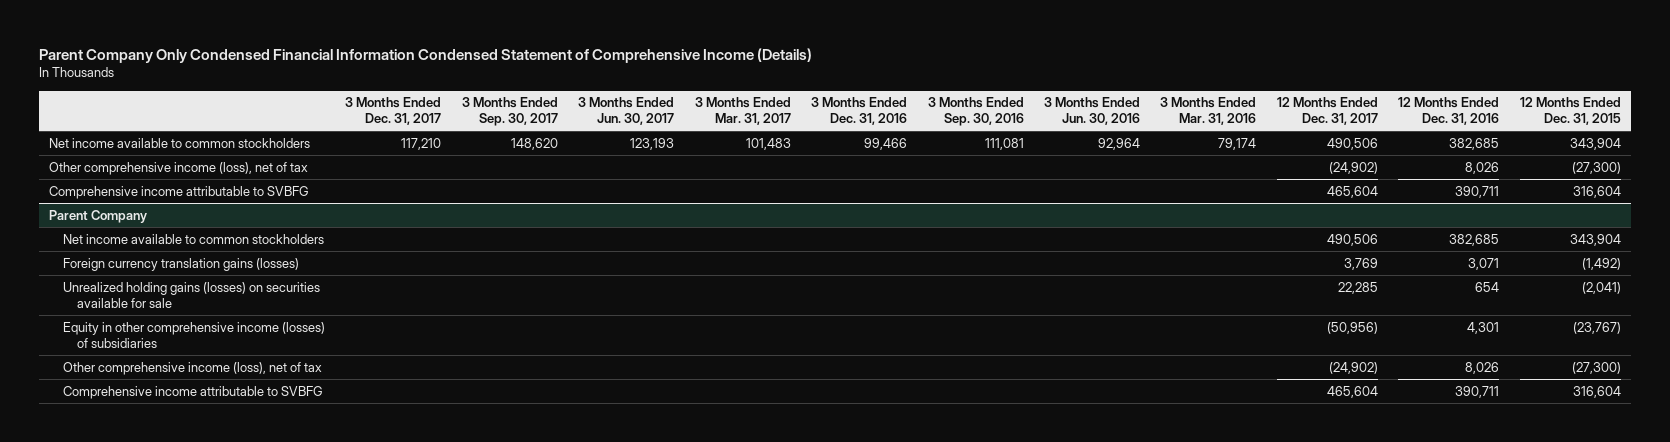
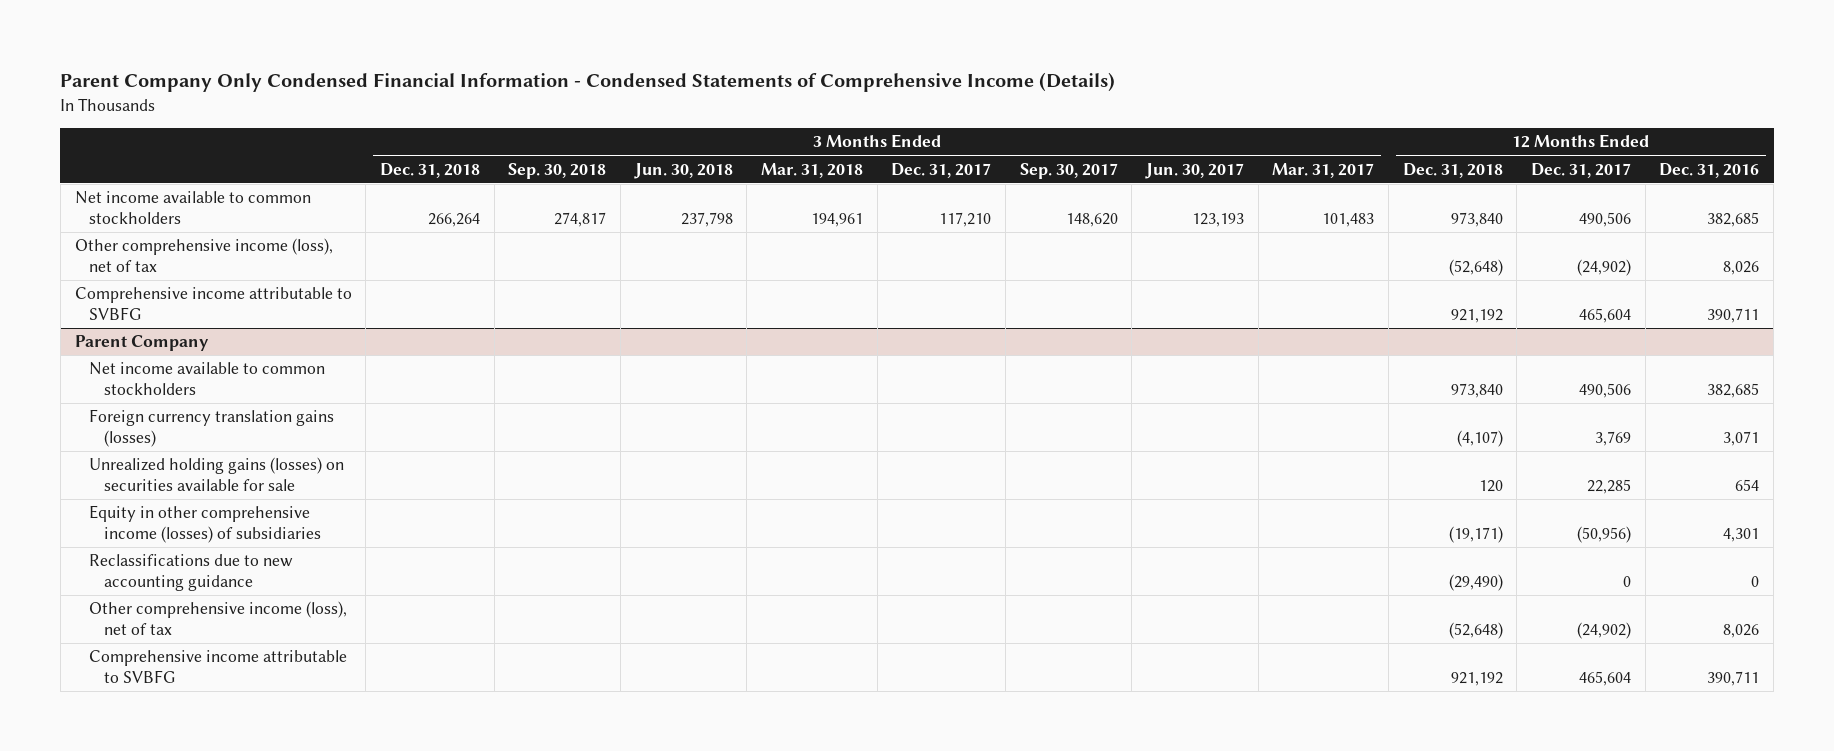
- Parent Company Only Condensed Financial Information Condensed Statement of Comprehensive Income (Details)
+ Parent Company Only Condensed Financial Information - Condensed Statements of Comprehensive Income (Details)
- | 3 Months Ended Dec. 31, 2017 | 3 Months Ended Sep. 30, 2017 | 3 Months Ended Jun. 30, 2017 | 3 Months Ended Mar. 31, 2017 | 3 Months Ended Dec. 31, 2016 | 3 Months Ended Sep. 30, 2016 | 3 Months Ended Jun. 30, 2016 | 3 Months Ended Mar. 31, 2016 | 12 Months Ended Dec. 31, 2017 | 12 Months Ended Dec. 31, 2016 | 12 Months Ended Dec. 31, 2015
+ | 3 Months Ended Dec. 31, 2018 | 3 Months Ended Sep. 30, 2018 | 3 Months Ended Jun. 30, 2018 | 3 Months Ended Mar. 31, 2018 | 3 Months Ended Dec. 31, 2017 | 3 Months Ended Sep. 30, 2017 | 3 Months Ended Jun. 30, 2017 | 3 Months Ended Mar. 31, 2017 | 12 Months Ended Dec. 31, 2018 | 12 Months Ended Dec. 31, 2017 | 12 Months Ended Dec. 31, 2016
@ Parent Company
+ Reclassifications due to new accounting guidance | | | | | | | | | (29,490) | 0 | 0

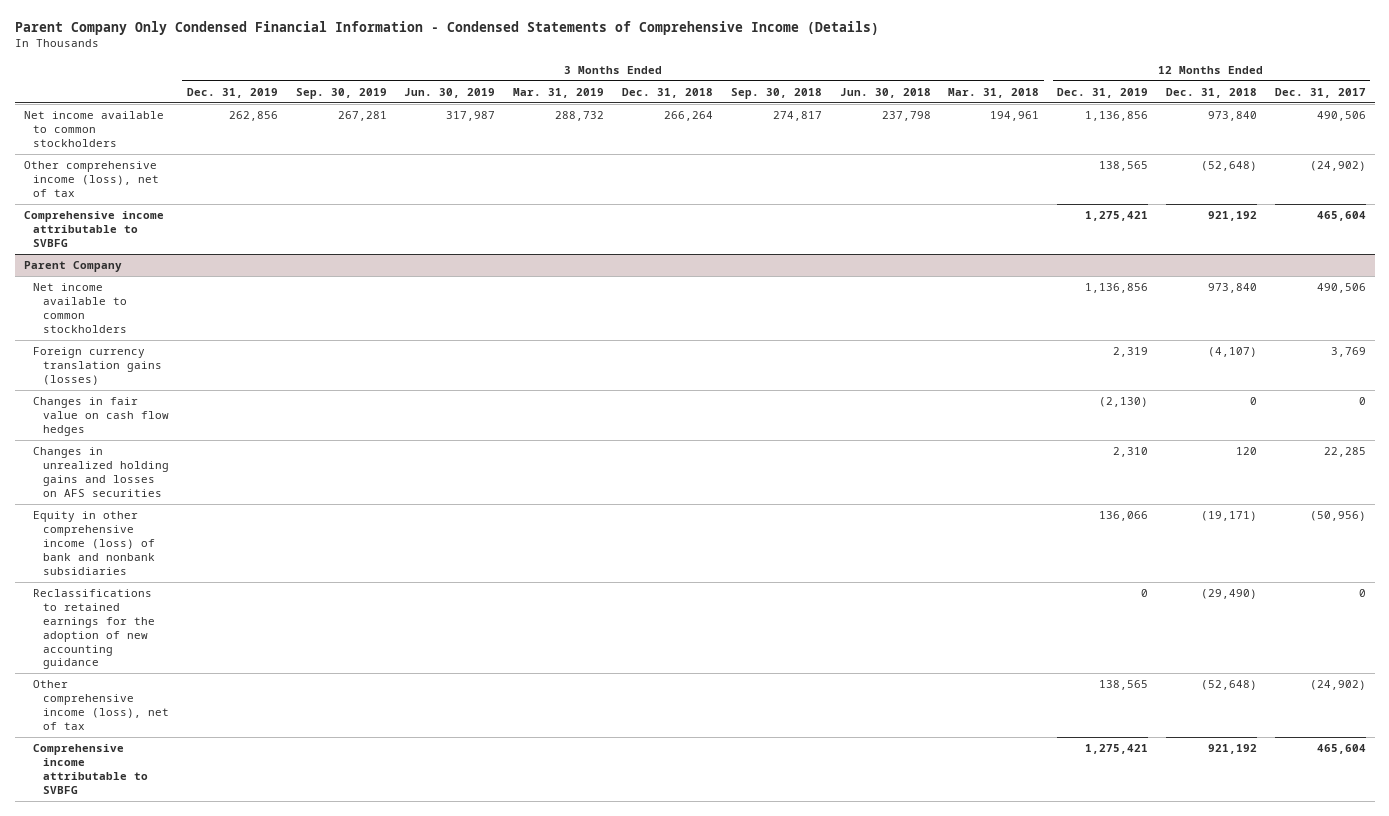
- | 3 Months Ended Dec. 31, 2018 | 3 Months Ended Sep. 30, 2018 | 3 Months Ended Jun. 30, 2018 | 3 Months Ended Mar. 31, 2018 | 3 Months Ended Dec. 31, 2017 | 3 Months Ended Sep. 30, 2017 | 3 Months Ended Jun. 30, 2017 | 3 Months Ended Mar. 31, 2017 | 12 Months Ended Dec. 31, 2018 | 12 Months Ended Dec. 31, 2017 | 12 Months Ended Dec. 31, 2016
+ | 3 Months Ended Dec. 31, 2019 | 3 Months Ended Sep. 30, 2019 | 3 Months Ended Jun. 30, 2019 | 3 Months Ended Mar. 31, 2019 | 3 Months Ended Dec. 31, 2018 | 3 Months Ended Sep. 30, 2018 | 3 Months Ended Jun. 30, 2018 | 3 Months Ended Mar. 31, 2018 | 12 Months Ended Dec. 31, 2019 | 12 Months Ended Dec. 31, 2018 | 12 Months Ended Dec. 31, 2017
@ Parent Company
- Unrealized holding gains (losses) on securities available for sale | | | | | | | | | 120 | 22,285 | 654
- Equity in other comprehensive income (losses) of subsidiaries | | | | | | | | | (19,171) | (50,956) | 4,301
- Reclassifications due to new accounting guidance | | | | | | | | | (29,490) | 0 | 0
+ Changes in fair value on cash flow hedges | | | | | | | | | (2,130) | 0 | 0
+ Changes in unrealized holding gains and losses on AFS securities | | | | | | | | | 2,310 | 120 | 22,285
+ Equity in other comprehensive income (loss) of bank and nonbank subsidiaries | | | | | | | | | 136,066 | (19,171) | (50,956)
+ Reclassifications to retained earnings for the adoption of new accounting guidance | | | | | | | | | 0 | (29,490) | 0

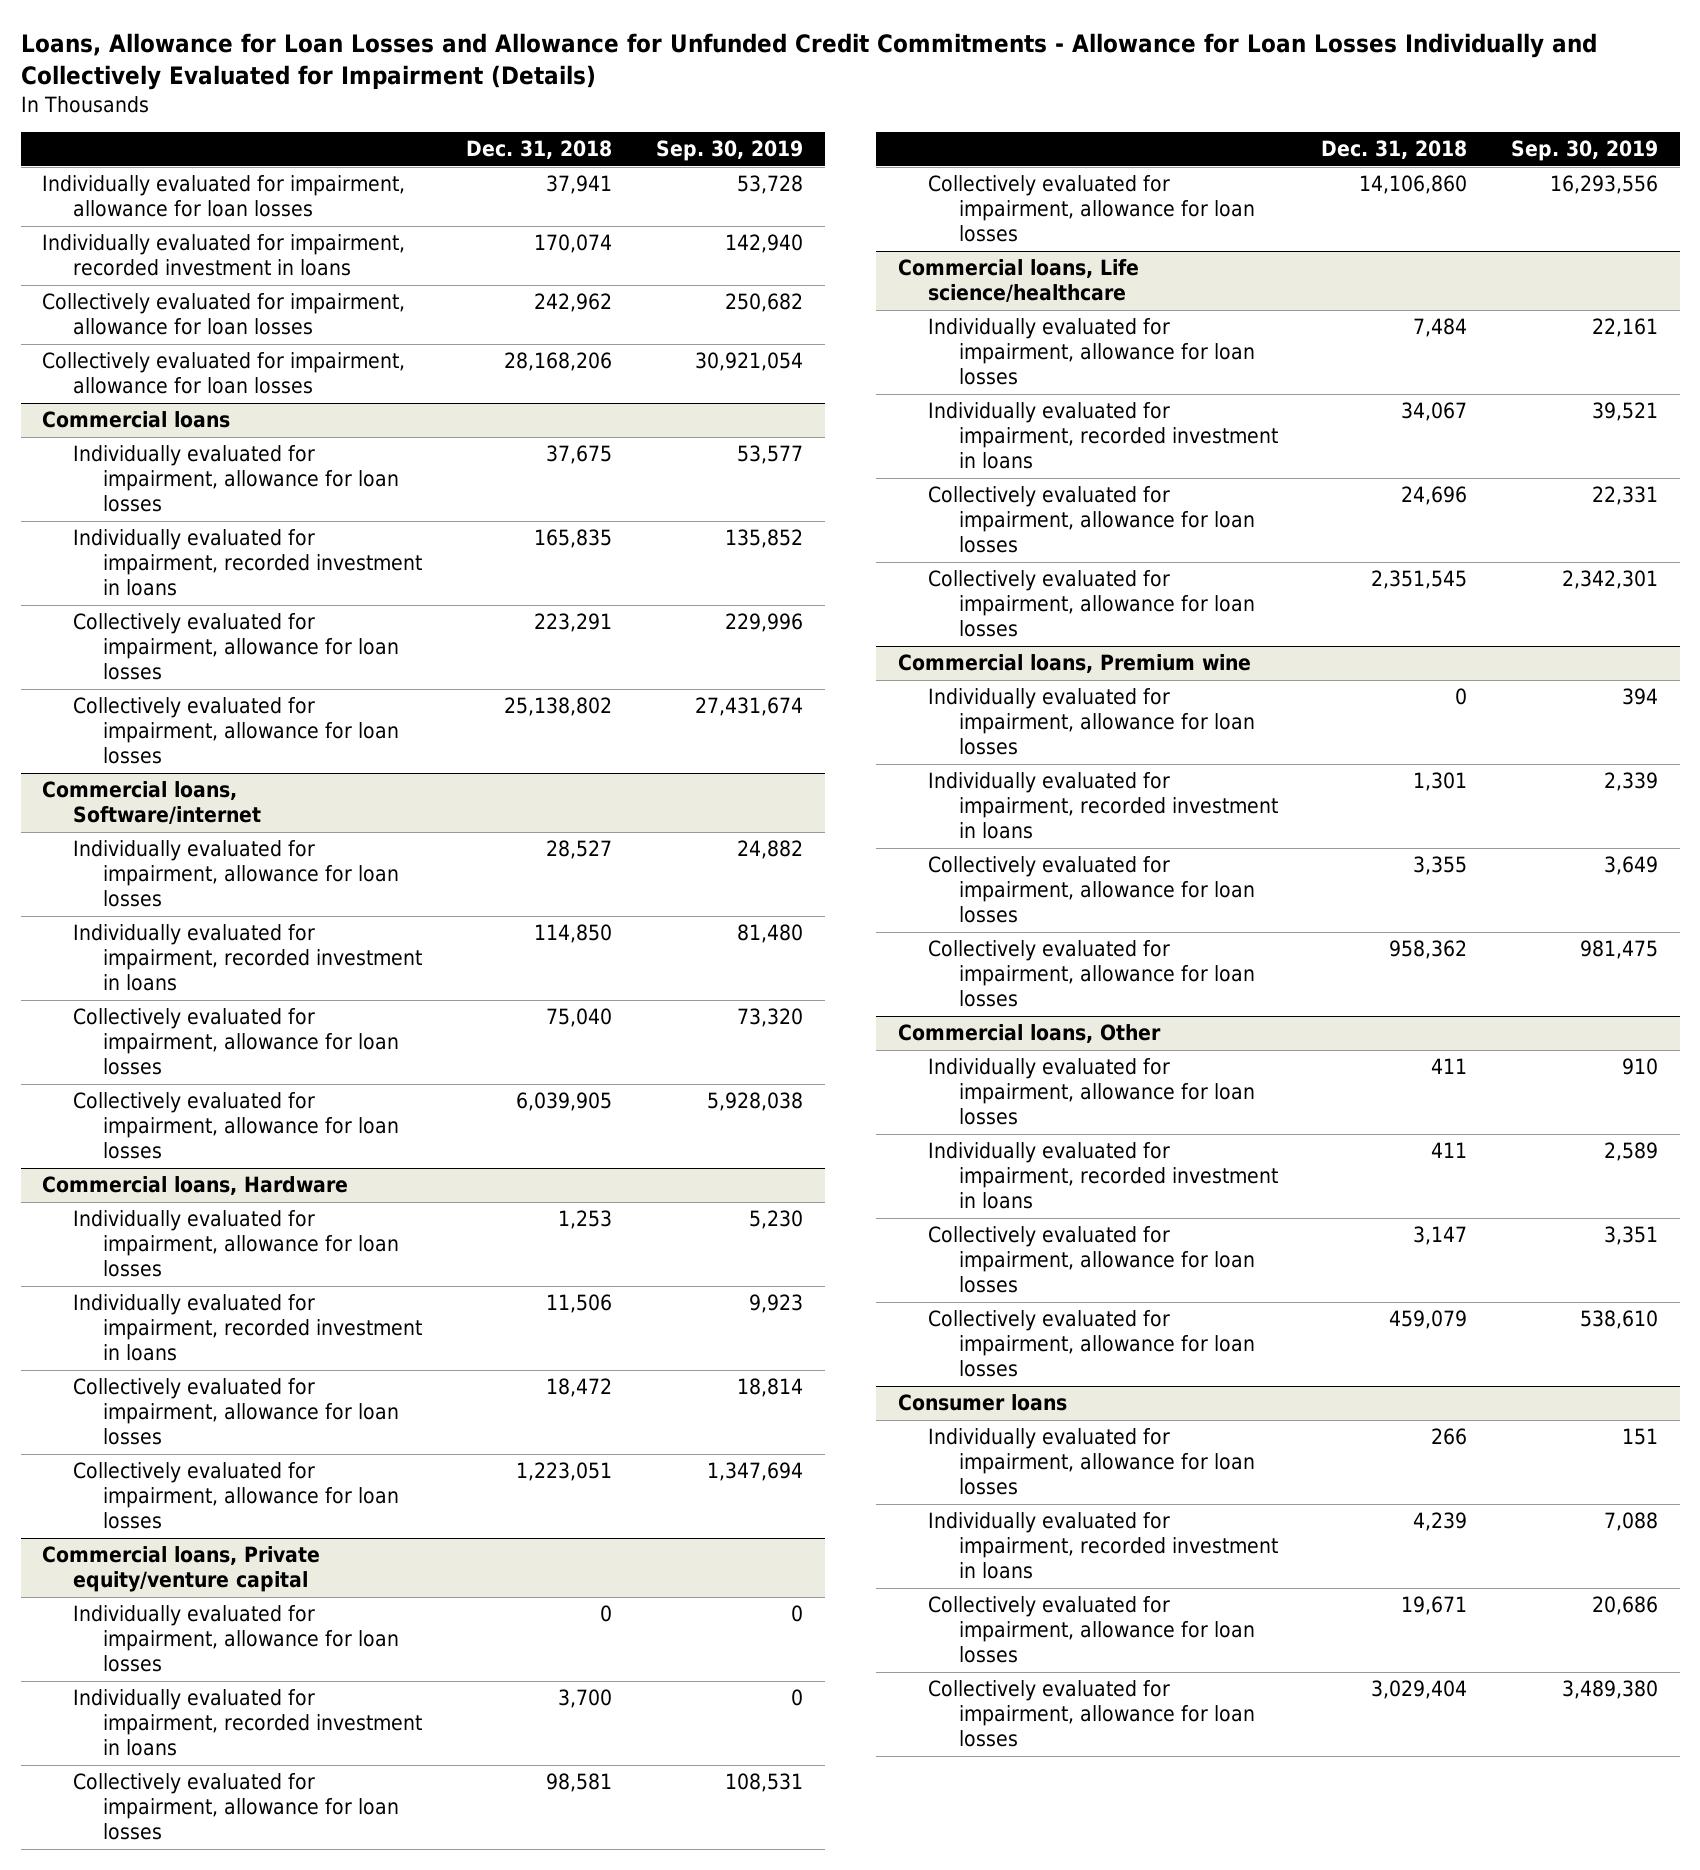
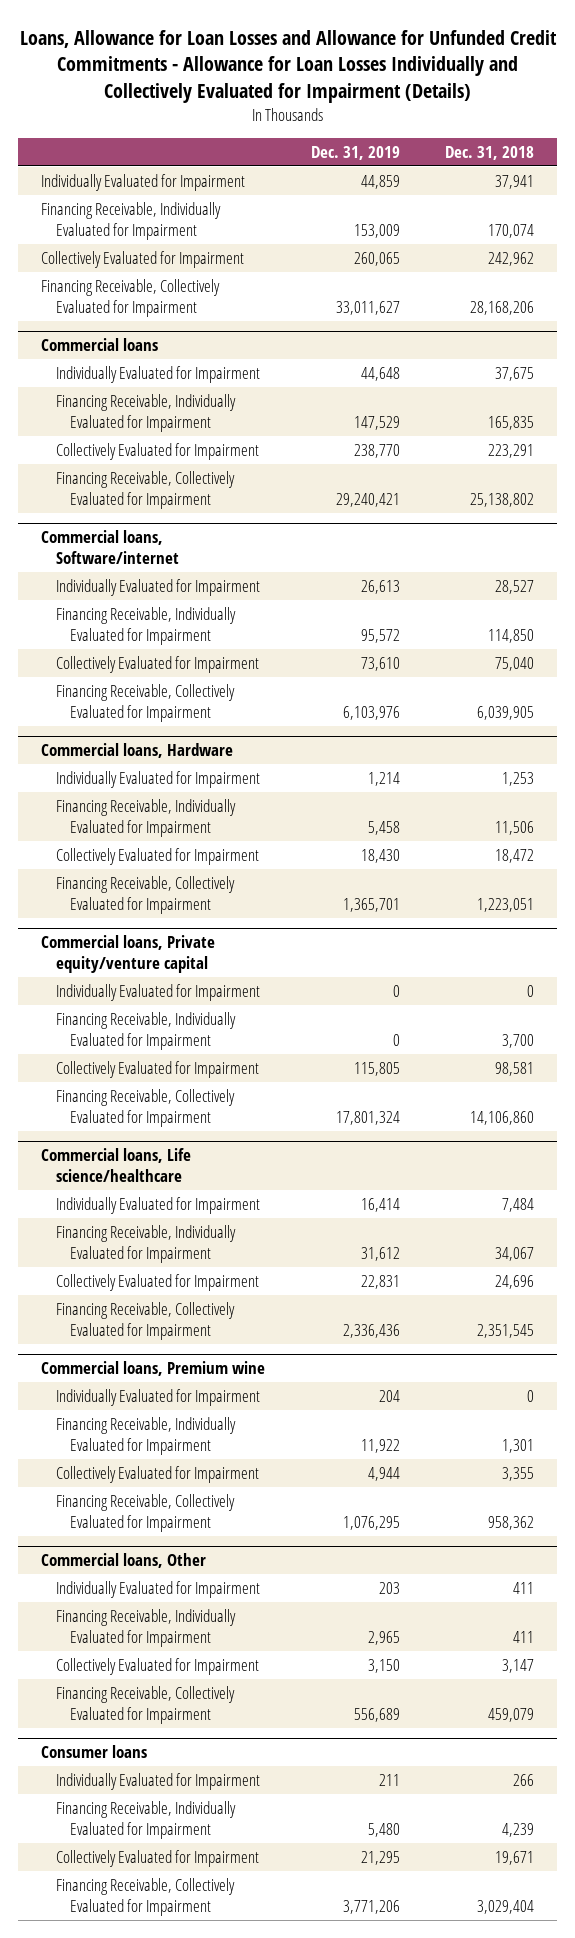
- | Dec. 31, 2018 | Sep. 30, 2019
+ | Dec. 31, 2019 | Dec. 31, 2018
- Individually evaluated for impairment, allowance for loan losses | 37,941 | 53,728
- Individually evaluated for impairment, recorded investment in loans | 170,074 | 142,940
- Collectively evaluated for impairment, allowance for loan losses | 242,962 | 250,682
- Collectively evaluated for impairment, allowance for loan losses | 28,168,206 | 30,921,054
+ Individually Evaluated for Impairment | 44,859 | 37,941
+ Financing Receivable, Individually Evaluated for Impairment | 153,009 | 170,074
+ Collectively Evaluated for Impairment | 260,065 | 242,962
+ Financing Receivable, Collectively Evaluated for Impairment | 33,011,627 | 28,168,206
@ Commercial loans
- Individually evaluated for impairment, allowance for loan losses | 37,675 | 53,577
- Individually evaluated for impairment, recorded investment in loans | 165,835 | 135,852
- Collectively evaluated for impairment, allowance for loan losses | 223,291 | 229,996
- Collectively evaluated for impairment, allowance for loan losses | 25,138,802 | 27,431,674
+ Individually Evaluated for Impairment | 44,648 | 37,675
+ Financing Receivable, Individually Evaluated for Impairment | 147,529 | 165,835
+ Collectively Evaluated for Impairment | 238,770 | 223,291
+ Financing Receivable, Collectively Evaluated for Impairment | 29,240,421 | 25,138,802
@ Commercial loans, Software/internet
- Individually evaluated for impairment, allowance for loan losses | 28,527 | 24,882
- Individually evaluated for impairment, recorded investment in loans | 114,850 | 81,480
- Collectively evaluated for impairment, allowance for loan losses | 75,040 | 73,320
- Collectively evaluated for impairment, allowance for loan losses | 6,039,905 | 5,928,038
+ Individually Evaluated for Impairment | 26,613 | 28,527
+ Financing Receivable, Individually Evaluated for Impairment | 95,572 | 114,850
+ Collectively Evaluated for Impairment | 73,610 | 75,040
+ Financing Receivable, Collectively Evaluated for Impairment | 6,103,976 | 6,039,905
@ Commercial loans, Hardware
- Individually evaluated for impairment, allowance for loan losses | 1,253 | 5,230
- Individually evaluated for impairment, recorded investment in loans | 11,506 | 9,923
- Collectively evaluated for impairment, allowance for loan losses | 18,472 | 18,814
- Collectively evaluated for impairment, allowance for loan losses | 1,223,051 | 1,347,694
+ Individually Evaluated for Impairment | 1,214 | 1,253
+ Financing Receivable, Individually Evaluated for Impairment | 5,458 | 11,506
+ Collectively Evaluated for Impairment | 18,430 | 18,472
+ Financing Receivable, Collectively Evaluated for Impairment | 1,365,701 | 1,223,051
@ Commercial loans, Private equity/venture capital
- Individually evaluated for impairment, allowance for loan losses | 0 | 0
- Individually evaluated for impairment, recorded investment in loans | 3,700 | 0
- Collectively evaluated for impairment, allowance for loan losses | 98,581 | 108,531
- Collectively evaluated for impairment, allowance for loan losses | 14,106,860 | 16,293,556
+ Individually Evaluated for Impairment | 0 | 0
+ Financing Receivable, Individually Evaluated for Impairment | 0 | 3,700
+ Collectively Evaluated for Impairment | 115,805 | 98,581
+ Financing Receivable, Collectively Evaluated for Impairment | 17,801,324 | 14,106,860
@ Commercial loans, Life science/healthcare
- Individually evaluated for impairment, allowance for loan losses | 7,484 | 22,161
- Individually evaluated for impairment, recorded investment in loans | 34,067 | 39,521
- Collectively evaluated for impairment, allowance for loan losses | 24,696 | 22,331
- Collectively evaluated for impairment, allowance for loan losses | 2,351,545 | 2,342,301
+ Individually Evaluated for Impairment | 16,414 | 7,484
+ Financing Receivable, Individually Evaluated for Impairment | 31,612 | 34,067
+ Collectively Evaluated for Impairment | 22,831 | 24,696
+ Financing Receivable, Collectively Evaluated for Impairment | 2,336,436 | 2,351,545
@ Commercial loans, Premium wine
- Individually evaluated for impairment, allowance for loan losses | 0 | 394
- Individually evaluated for impairment, recorded investment in loans | 1,301 | 2,339
- Collectively evaluated for impairment, allowance for loan losses | 3,355 | 3,649
- Collectively evaluated for impairment, allowance for loan losses | 958,362 | 981,475
+ Individually Evaluated for Impairment | 204 | 0
+ Financing Receivable, Individually Evaluated for Impairment | 11,922 | 1,301
+ Collectively Evaluated for Impairment | 4,944 | 3,355
+ Financing Receivable, Collectively Evaluated for Impairment | 1,076,295 | 958,362
@ Commercial loans, Other
- Individually evaluated for impairment, allowance for loan losses | 411 | 910
- Individually evaluated for impairment, recorded investment in loans | 411 | 2,589
- Collectively evaluated for impairment, allowance for loan losses | 3,147 | 3,351
- Collectively evaluated for impairment, allowance for loan losses | 459,079 | 538,610
+ Individually Evaluated for Impairment | 203 | 411
+ Financing Receivable, Individually Evaluated for Impairment | 2,965 | 411
+ Collectively Evaluated for Impairment | 3,150 | 3,147
+ Financing Receivable, Collectively Evaluated for Impairment | 556,689 | 459,079
@ Consumer loans
- Individually evaluated for impairment, allowance for loan losses | 266 | 151
- Individually evaluated for impairment, recorded investment in loans | 4,239 | 7,088
- Collectively evaluated for impairment, allowance for loan losses | 19,671 | 20,686
- Collectively evaluated for impairment, allowance for loan losses | 3,029,404 | 3,489,380
+ Individually Evaluated for Impairment | 211 | 266
+ Financing Receivable, Individually Evaluated for Impairment | 5,480 | 4,239
+ Collectively Evaluated for Impairment | 21,295 | 19,671
+ Financing Receivable, Collectively Evaluated for Impairment | 3,771,206 | 3,029,404

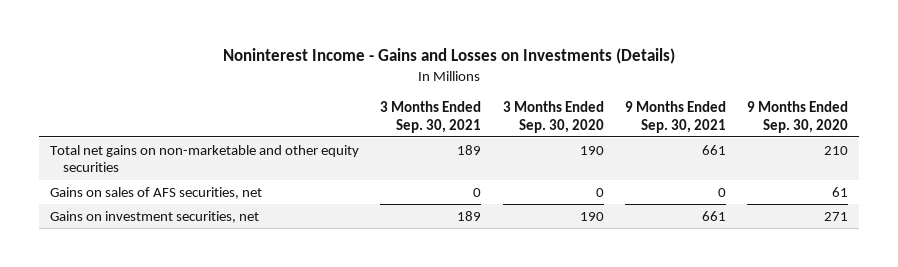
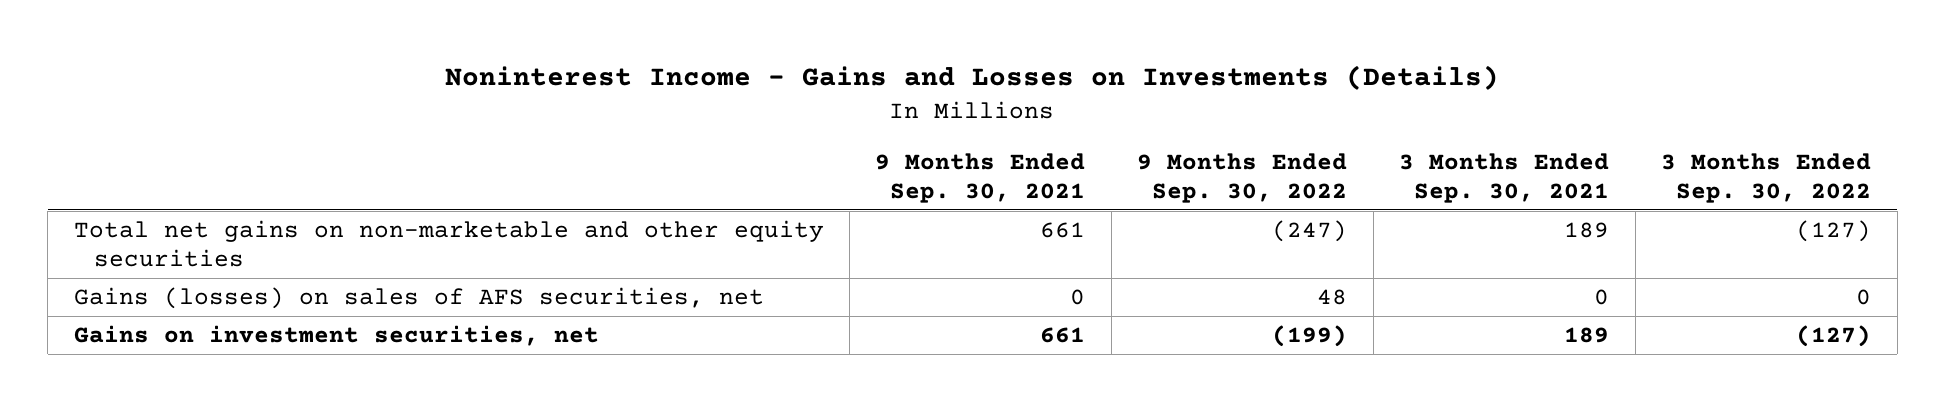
- | 3 Months Ended Sep. 30, 2021 | 3 Months Ended Sep. 30, 2020 | 9 Months Ended Sep. 30, 2021 | 9 Months Ended Sep. 30, 2020
+ | 9 Months Ended Sep. 30, 2021 | 9 Months Ended Sep. 30, 2022 | 3 Months Ended Sep. 30, 2021 | 3 Months Ended Sep. 30, 2022
- Gains on sales of AFS securities, net | 0 | 0 | 0 | 61
+ Gains (losses) on sales of AFS securities, net | 0 | 48 | 0 | 0

